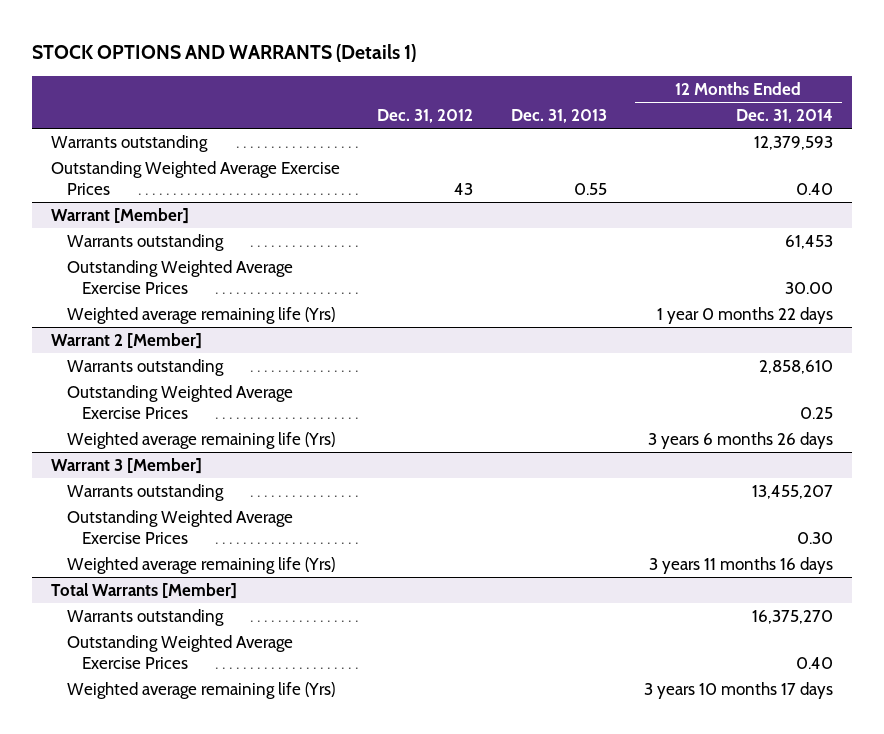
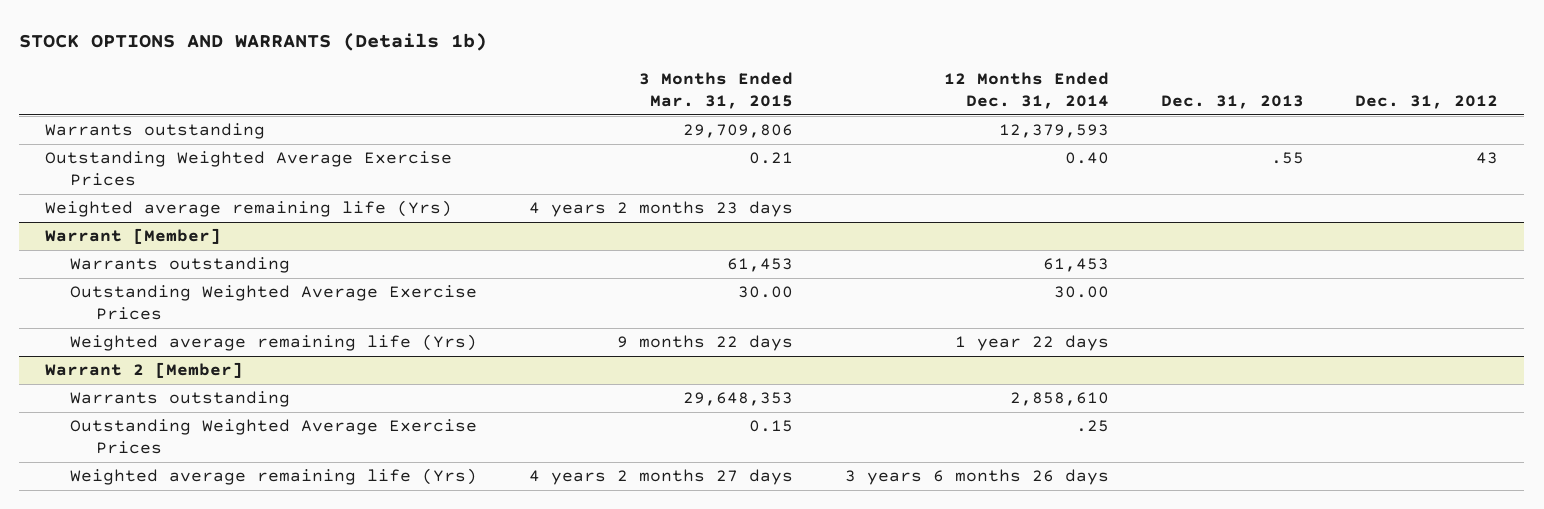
- STOCK OPTIONS AND WARRANTS (Details 1)
+ STOCK OPTIONS AND WARRANTS (Details 1b)
- | Dec. 31, 2012 | Dec. 31, 2013 | 12 Months Ended Dec. 31, 2014
+ | 3 Months Ended Mar. 31, 2015 | 12 Months Ended Dec. 31, 2014 | Dec. 31, 2013 | Dec. 31, 2012
- Outstanding Weighted Average Exercise Prices | 43 | 0.55 | 0.40
+ Outstanding Weighted Average Exercise Prices | 0.21 | 0.40 | .55 | 43
+ Weighted average remaining life (Yrs) | 4 years 2 months 23 days | | |
@ Warrant [Member]
- Weighted average remaining life (Yrs) | | | 1 year 0 months 22 days
+ Weighted average remaining life (Yrs) | 9 months 22 days | 1 year 22 days | |
@ Warrant 2 [Member]
- Outstanding Weighted Average Exercise Prices | | | 0.25
+ Outstanding Weighted Average Exercise Prices | 0.15 | .25 | |
- Warrant 3 [Member]
- Warrants outstanding | | | 13,455,207
- Outstanding Weighted Average Exercise Prices | | | 0.30
- Weighted average remaining life (Yrs) | | | 3 years 11 months 16 days
- Total Warrants [Member]
- Warrants outstanding | | | 16,375,270
- Outstanding Weighted Average Exercise Prices | | | 0.40
- Weighted average remaining life (Yrs) | | | 3 years 10 months 17 days

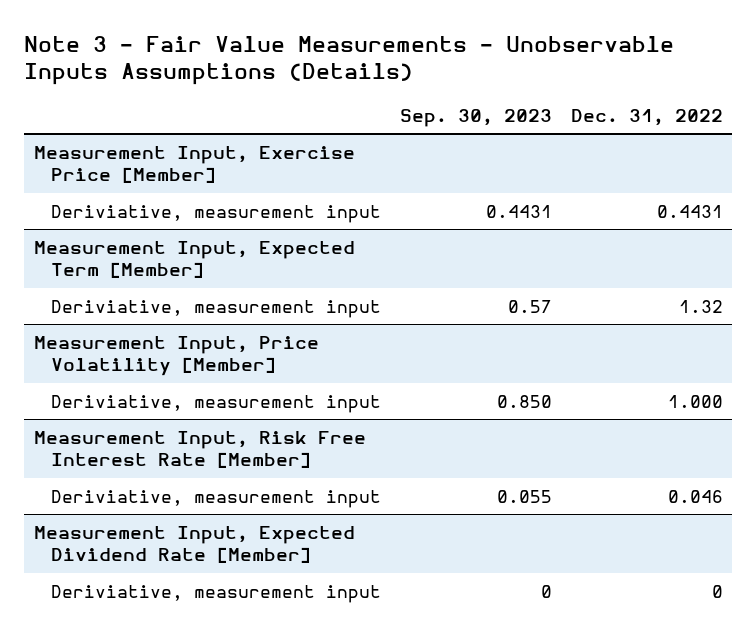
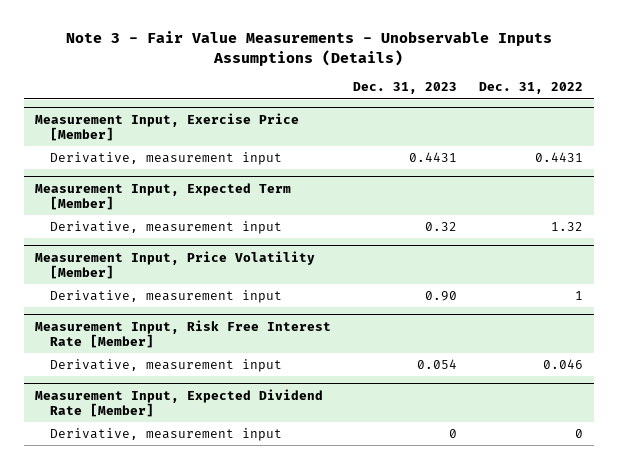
- | Sep. 30, 2023 | Dec. 31, 2022
+ | Dec. 31, 2023 | Dec. 31, 2022
@ Measurement Input, Exercise Price [Member]
- Deriviative, measurement input | 0.4431 | 0.4431
+ Derivative, measurement input | 0.4431 | 0.4431
@ Measurement Input, Expected Term [Member]
- Deriviative, measurement input | 0.57 | 1.32
+ Derivative, measurement input | 0.32 | 1.32
@ Measurement Input, Price Volatility [Member]
- Deriviative, measurement input | 0.850 | 1.000
+ Derivative, measurement input | 0.90 | 1
@ Measurement Input, Risk Free Interest Rate [Member]
- Deriviative, measurement input | 0.055 | 0.046
+ Derivative, measurement input | 0.054 | 0.046
@ Measurement Input, Expected Dividend Rate [Member]
- Deriviative, measurement input | 0 | 0
+ Derivative, measurement input | 0 | 0

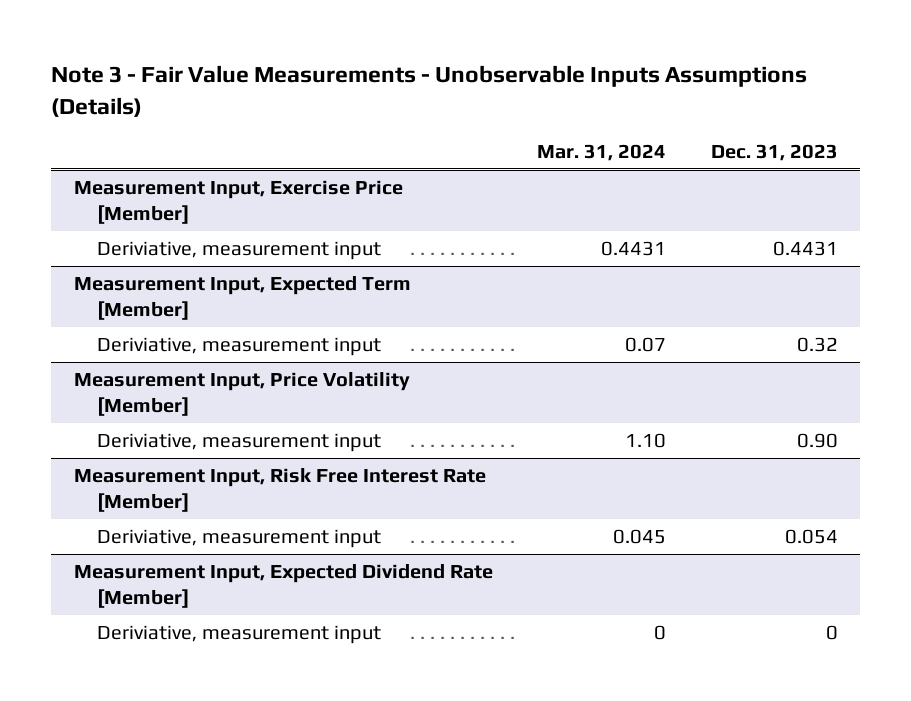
- | Dec. 31, 2023 | Dec. 31, 2022
+ | Mar. 31, 2024 | Dec. 31, 2023
@ Measurement Input, Exercise Price [Member]
- Derivative, measurement input | 0.4431 | 0.4431
+ Deriviative, measurement input | 0.4431 | 0.4431
@ Measurement Input, Expected Term [Member]
- Derivative, measurement input | 0.32 | 1.32
+ Deriviative, measurement input | 0.07 | 0.32
@ Measurement Input, Price Volatility [Member]
- Derivative, measurement input | 0.90 | 1
+ Deriviative, measurement input | 1.10 | 0.90
@ Measurement Input, Risk Free Interest Rate [Member]
- Derivative, measurement input | 0.054 | 0.046
+ Deriviative, measurement input | 0.045 | 0.054
@ Measurement Input, Expected Dividend Rate [Member]
- Derivative, measurement input | 0 | 0
+ Deriviative, measurement input | 0 | 0

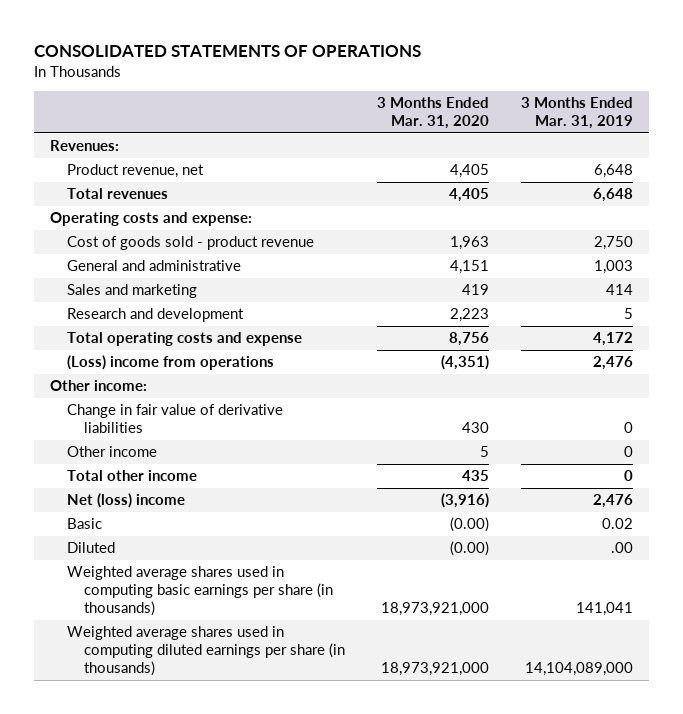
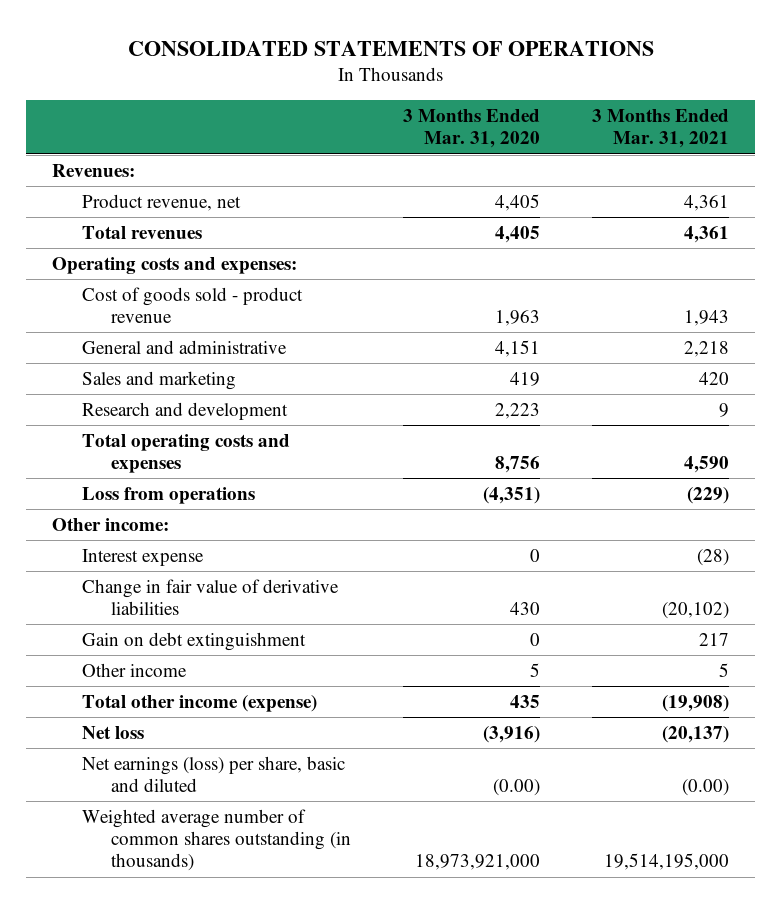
- | 3 Months Ended Mar. 31, 2020 | 3 Months Ended Mar. 31, 2019
+ | 3 Months Ended Mar. 31, 2020 | 3 Months Ended Mar. 31, 2021
- Operating costs and expense:
+ Operating costs and expenses:
- Total operating costs and expense | 8,756 | 4,172
- (Loss) income from operations | (4,351) | 2,476
+ Total operating costs and expenses | 8,756 | 4,590
+ Loss from operations | (4,351) | (229)
+ Interest expense | 0 | (28)
+ Gain on debt extinguishment | 0 | 217
- Total other income | 435 | 0
- Net (loss) income | (3,916) | 2,476
- Basic | (0.00) | 0.02
- Diluted | (0.00) | .00
- Weighted average shares used in computing basic earnings per share (in thousands) | 18,973,921,000 | 141,041
- Weighted average shares used in computing diluted earnings per share (in thousands) | 18,973,921,000 | 14,104,089,000
+ Total other income (expense) | 435 | (19,908)
+ Net loss | (3,916) | (20,137)
+ Net earnings (loss) per share, basic and diluted | (0.00) | (0.00)
+ Weighted average number of common shares outstanding (in thousands) | 18,973,921,000 | 19,514,195,000

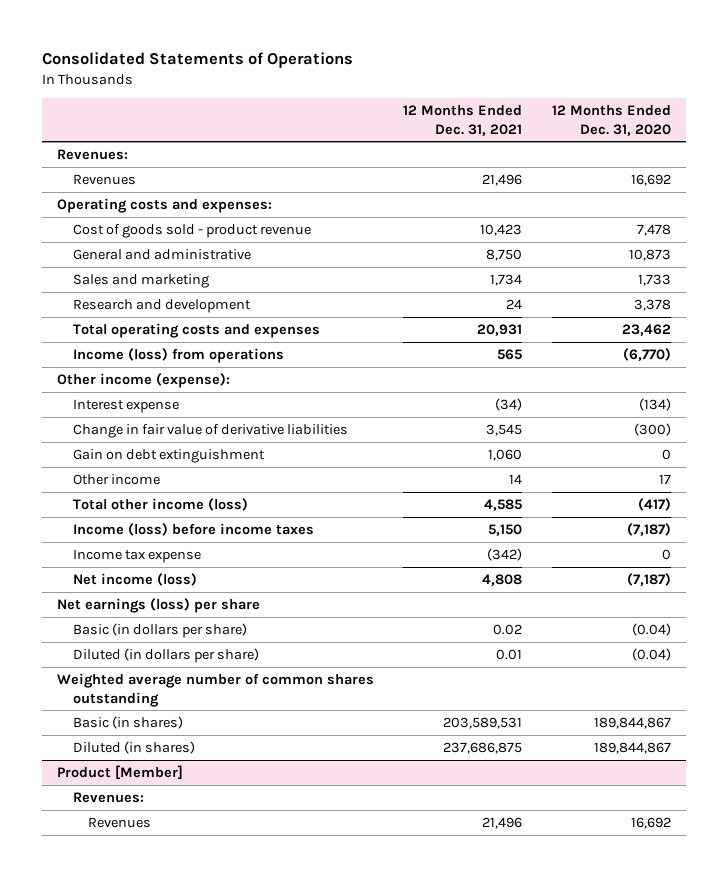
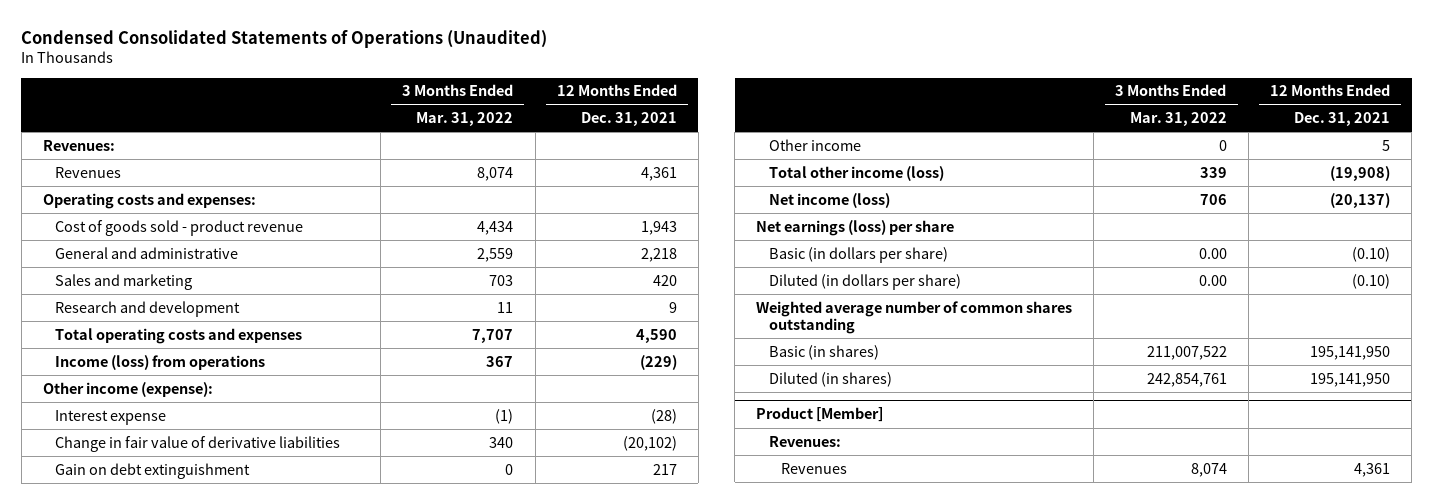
- Consolidated Statements of Operations
+ Condensed Consolidated Statements of Operations (Unaudited)
- | 12 Months Ended Dec. 31, 2021 | 12 Months Ended Dec. 31, 2020
+ | 3 Months Ended Mar. 31, 2022 | 12 Months Ended Dec. 31, 2021
- Revenues | 21,496 | 16,692
+ Revenues | 8,074 | 4,361
- Cost of goods sold - product revenue | 10,423 | 7,478
- General and administrative | 8,750 | 10,873
- Sales and marketing | 1,734 | 1,733
- Research and development | 24 | 3,378
- Total operating costs and expenses | 20,931 | 23,462
- Income (loss) from operations | 565 | (6,770)
+ Cost of goods sold - product revenue | 4,434 | 1,943
+ General and administrative | 2,559 | 2,218
+ Sales and marketing | 703 | 420
+ Research and development | 11 | 9
+ Total operating costs and expenses | 7,707 | 4,590
+ Income (loss) from operations | 367 | (229)
- Interest expense | (34) | (134)
- Change in fair value of derivative liabilities | 3,545 | (300)
- Gain on debt extinguishment | 1,060 | 0
- Other income | 14 | 17
- Total other income (loss) | 4,585 | (417)
- Income (loss) before income taxes | 5,150 | (7,187)
- Income tax expense | (342) | 0
- Net income (loss) | 4,808 | (7,187)
+ Interest expense | (1) | (28)
+ Change in fair value of derivative liabilities | 340 | (20,102)
+ Gain on debt extinguishment | 0 | 217
+ Other income | 0 | 5
+ Total other income (loss) | 339 | (19,908)
+ Net income (loss) | 706 | (20,137)
- Basic (in dollars per share) | 0.02 | (0.04)
- Diluted (in dollars per share) | 0.01 | (0.04)
+ Basic (in dollars per share) | 0.00 | (0.10)
+ Diluted (in dollars per share) | 0.00 | (0.10)
- Basic (in shares) | 203,589,531 | 189,844,867
- Diluted (in shares) | 237,686,875 | 189,844,867
+ Basic (in shares) | 211,007,522 | 195,141,950
+ Diluted (in shares) | 242,854,761 | 195,141,950
@ Product [Member]
- Revenues | 21,496 | 16,692
+ Revenues | 8,074 | 4,361

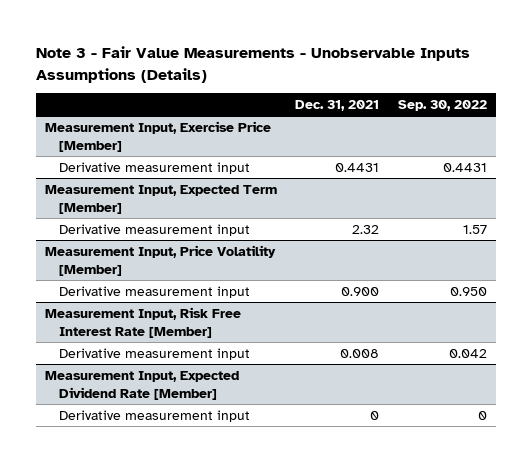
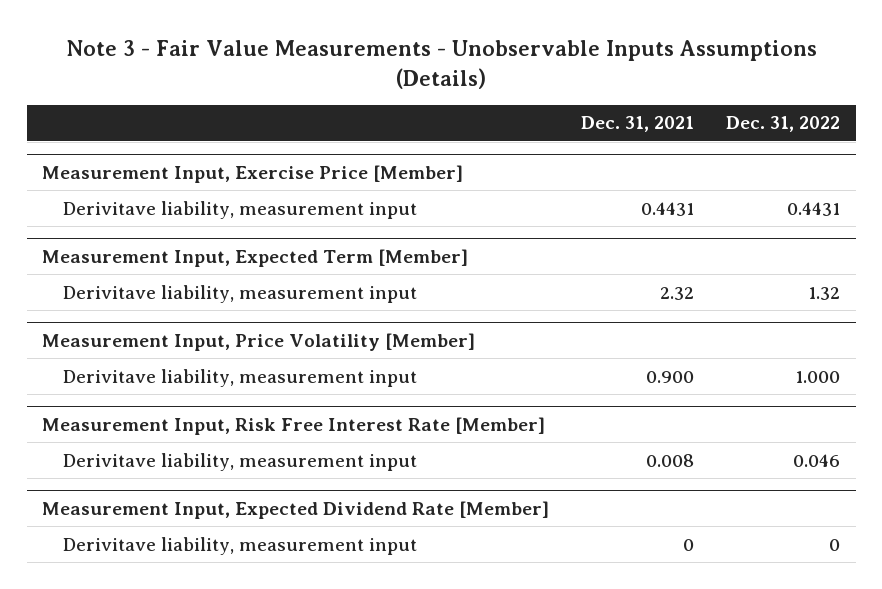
- | Dec. 31, 2021 | Sep. 30, 2022
+ | Dec. 31, 2021 | Dec. 31, 2022
@ Measurement Input, Exercise Price [Member]
- Derivative measurement input | 0.4431 | 0.4431
+ Derivitave liability, measurement input | 0.4431 | 0.4431
@ Measurement Input, Expected Term [Member]
- Derivative measurement input | 2.32 | 1.57
+ Derivitave liability, measurement input | 2.32 | 1.32
@ Measurement Input, Price Volatility [Member]
- Derivative measurement input | 0.900 | 0.950
+ Derivitave liability, measurement input | 0.900 | 1.000
@ Measurement Input, Risk Free Interest Rate [Member]
- Derivative measurement input | 0.008 | 0.042
+ Derivitave liability, measurement input | 0.008 | 0.046
@ Measurement Input, Expected Dividend Rate [Member]
- Derivative measurement input | 0 | 0
+ Derivitave liability, measurement input | 0 | 0

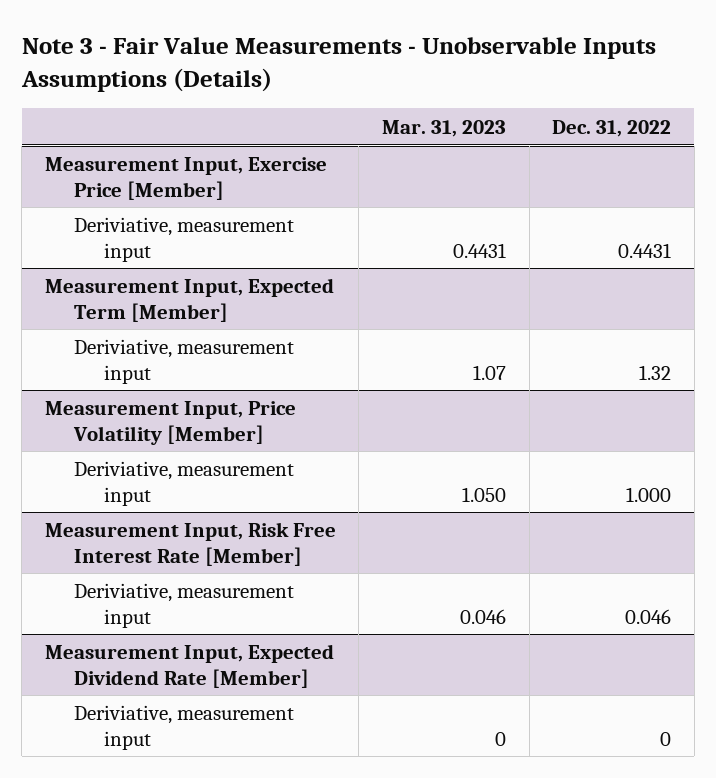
- | Dec. 31, 2021 | Dec. 31, 2022
+ | Mar. 31, 2023 | Dec. 31, 2022
@ Measurement Input, Exercise Price [Member]
- Derivitave liability, measurement input | 0.4431 | 0.4431
+ Deriviative, measurement input | 0.4431 | 0.4431
@ Measurement Input, Expected Term [Member]
- Derivitave liability, measurement input | 2.32 | 1.32
+ Deriviative, measurement input | 1.07 | 1.32
@ Measurement Input, Price Volatility [Member]
- Derivitave liability, measurement input | 0.900 | 1.000
+ Deriviative, measurement input | 1.050 | 1.000
@ Measurement Input, Risk Free Interest Rate [Member]
- Derivitave liability, measurement input | 0.008 | 0.046
+ Deriviative, measurement input | 0.046 | 0.046
@ Measurement Input, Expected Dividend Rate [Member]
- Derivitave liability, measurement input | 0 | 0
+ Deriviative, measurement input | 0 | 0

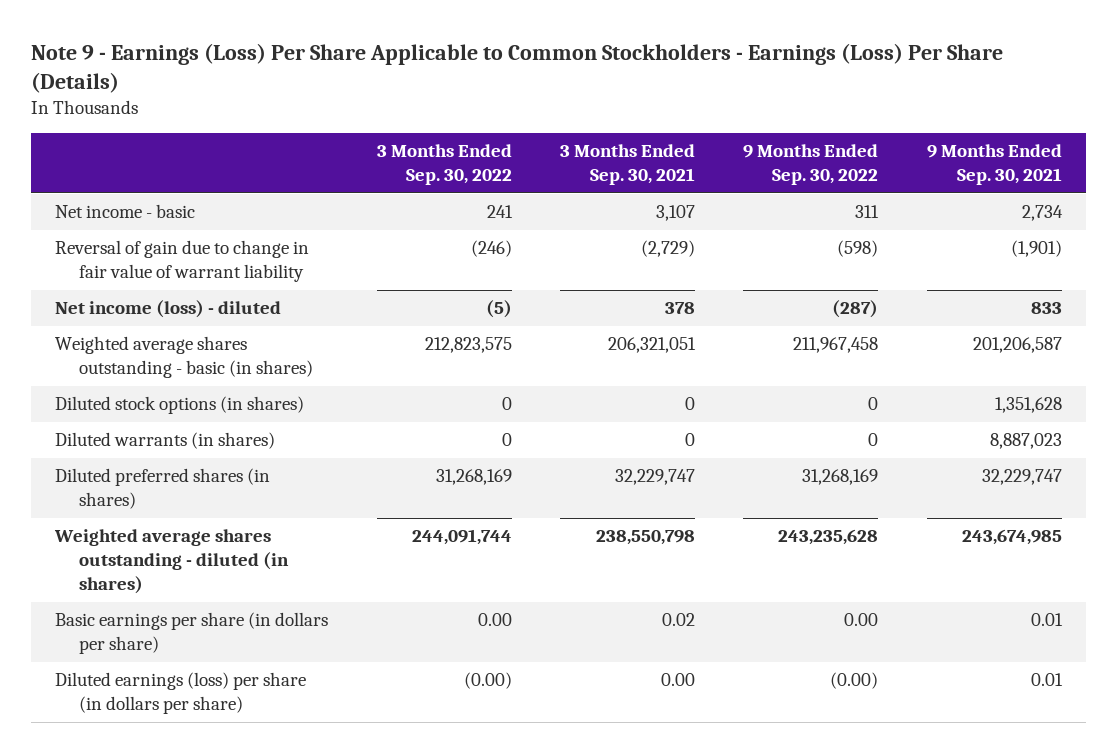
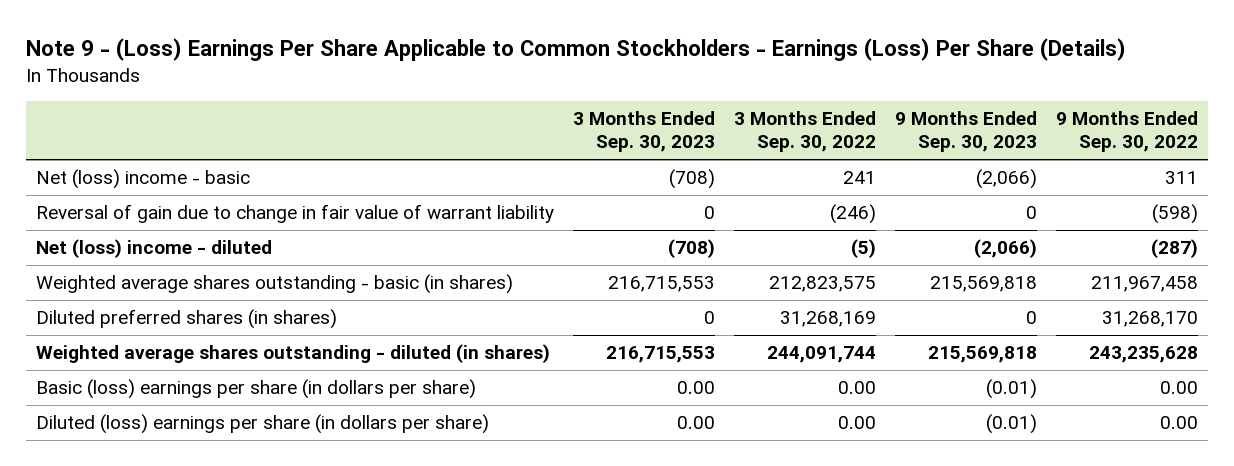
- Note 9 - Earnings (Loss) Per Share Applicable to Common Stockholders - Earnings (Loss) Per Share (Details)
+ Note 9 - (Loss) Earnings Per Share Applicable to Common Stockholders - Earnings (Loss) Per Share (Details)
- | 3 Months Ended Sep. 30, 2022 | 3 Months Ended Sep. 30, 2021 | 9 Months Ended Sep. 30, 2022 | 9 Months Ended Sep. 30, 2021
+ | 3 Months Ended Sep. 30, 2023 | 3 Months Ended Sep. 30, 2022 | 9 Months Ended Sep. 30, 2023 | 9 Months Ended Sep. 30, 2022
- Net income - basic | 241 | 3,107 | 311 | 2,734
+ Net (loss) income - basic | (708) | 241 | (2,066) | 311
- Net income (loss) - diluted | (5) | 378 | (287) | 833
+ Net (loss) income - diluted | (708) | (5) | (2,066) | (287)
- Diluted stock options (in shares) | 0 | 0 | 0 | 1,351,628
- Diluted warrants (in shares) | 0 | 0 | 0 | 8,887,023
- Diluted preferred shares (in shares) | 31,268,169 | 32,229,747 | 31,268,169 | 32,229,747
+ Diluted preferred shares (in shares) | 0 | 31,268,169 | 0 | 31,268,170
- Basic earnings per share (in dollars per share) | 0.00 | 0.02 | 0.00 | 0.01
- Diluted earnings (loss) per share (in dollars per share) | (0.00) | 0.00 | (0.00) | 0.01
+ Basic (loss) earnings per share (in dollars per share) | 0.00 | 0.00 | (0.01) | 0.00
+ Diluted (loss) earnings per share (in dollars per share) | 0.00 | 0.00 | (0.01) | 0.00

